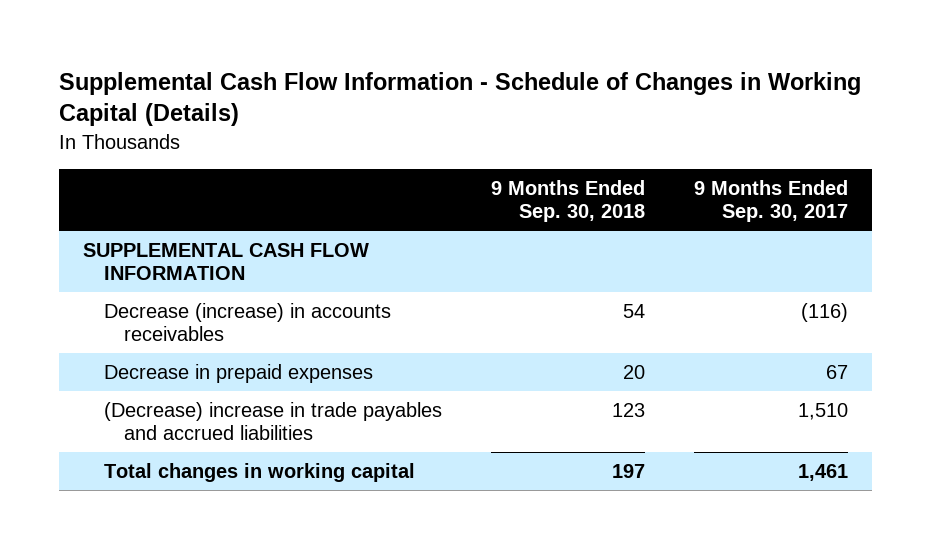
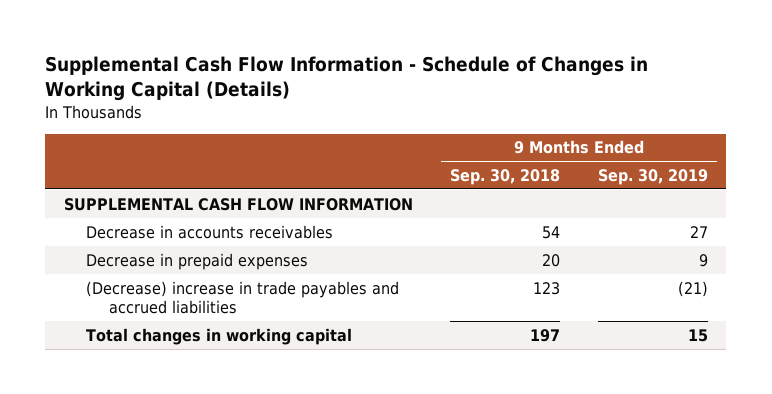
- | 9 Months Ended Sep. 30, 2018 | 9 Months Ended Sep. 30, 2017
+ | 9 Months Ended Sep. 30, 2018 | 9 Months Ended Sep. 30, 2019
- Decrease (increase) in accounts receivables | 54 | (116)
+ Decrease in accounts receivables | 54 | 27

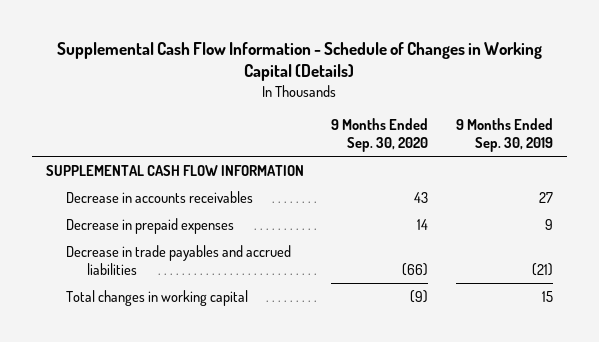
- | 9 Months Ended Sep. 30, 2018 | 9 Months Ended Sep. 30, 2019
+ | 9 Months Ended Sep. 30, 2020 | 9 Months Ended Sep. 30, 2019
- (Decrease) increase in trade payables and accrued liabilities | 123 | (21)
+ Decrease in trade payables and accrued liabilities | (66) | (21)

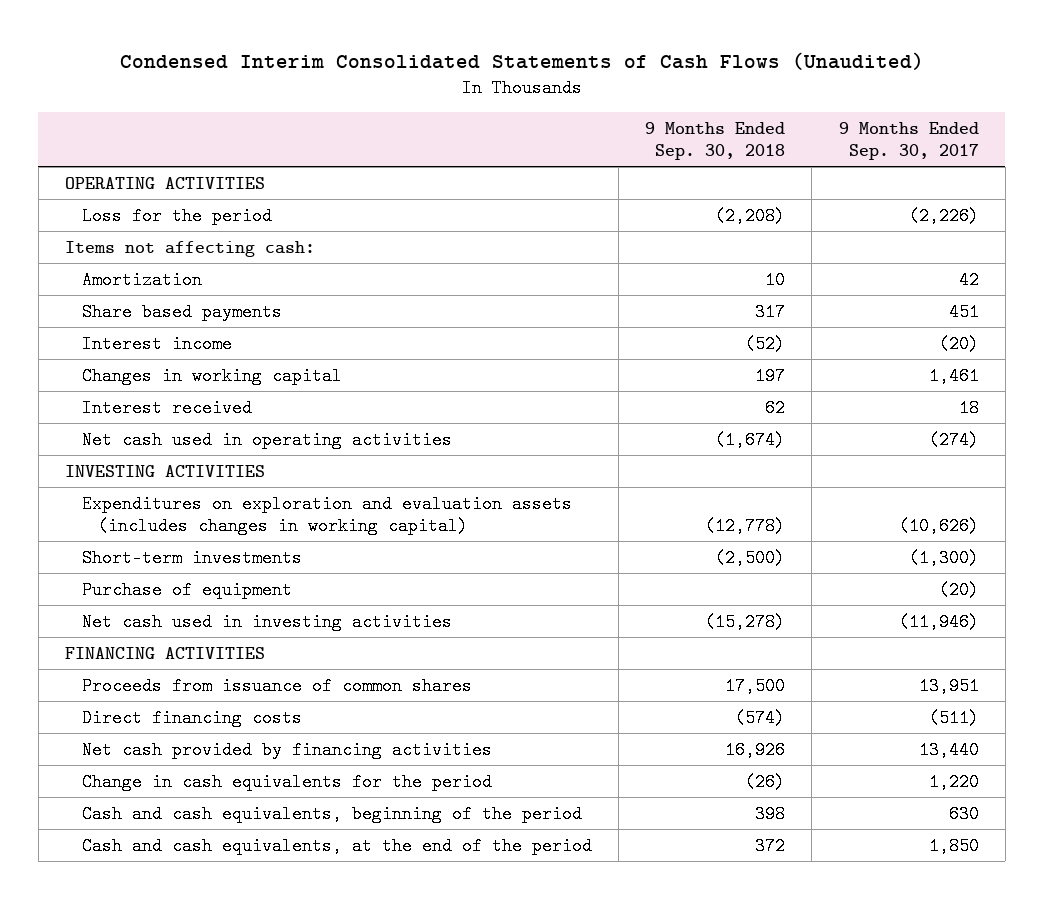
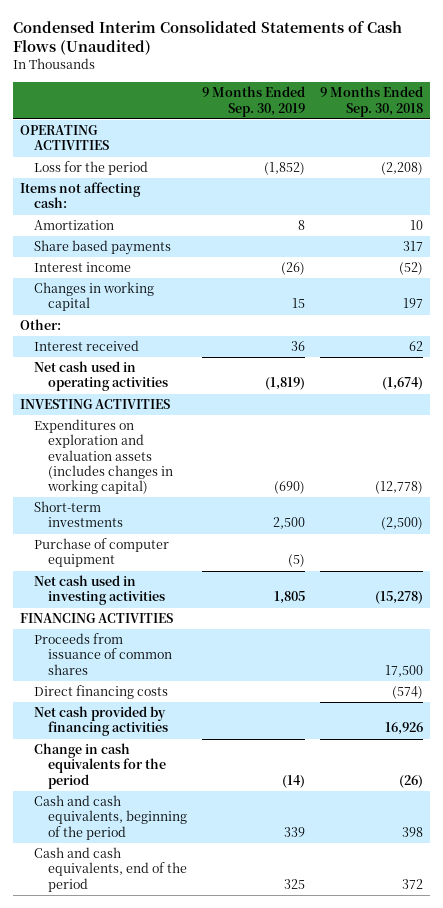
- | 9 Months Ended Sep. 30, 2018 | 9 Months Ended Sep. 30, 2017
+ | 9 Months Ended Sep. 30, 2019 | 9 Months Ended Sep. 30, 2018
+ Other:
- Purchase of equipment | | (20)
+ Purchase of computer equipment | (5) |
- Cash and cash equivalents, at the end of the period | 372 | 1,850
+ Cash and cash equivalents, end of the period | 325 | 372

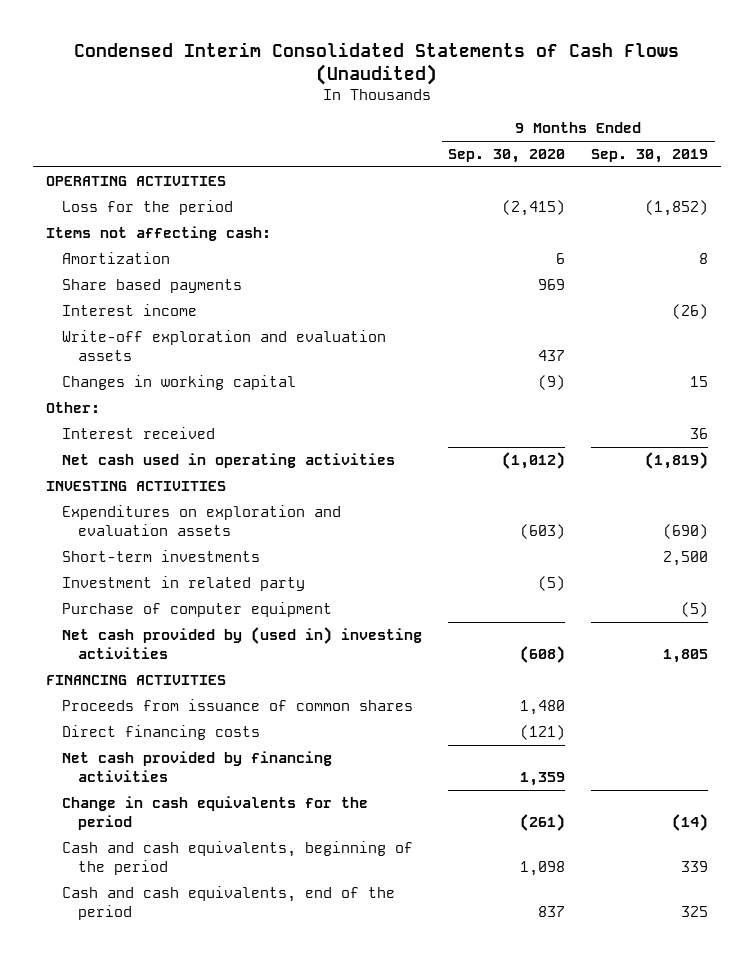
- | 9 Months Ended Sep. 30, 2019 | 9 Months Ended Sep. 30, 2018
+ | 9 Months Ended Sep. 30, 2020 | 9 Months Ended Sep. 30, 2019
+ Write-off exploration and evaluation assets | 437 |
- Expenditures on exploration and evaluation assets (includes changes in working capital) | (690) | (12,778)
+ Expenditures on exploration and evaluation assets | (603) | (690)
+ Investment in related party | (5) |
- Net cash used in investing activities | 1,805 | (15,278)
+ Net cash provided by (used in) investing activities | (608) | 1,805

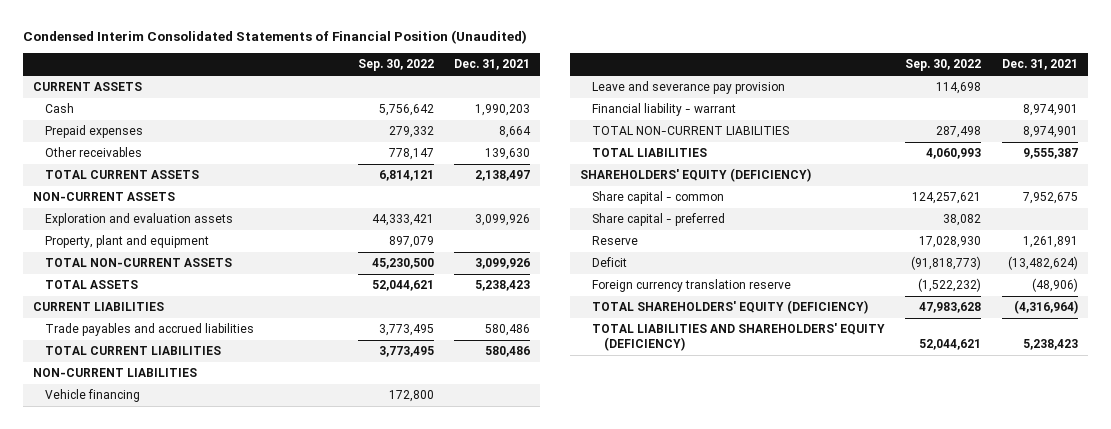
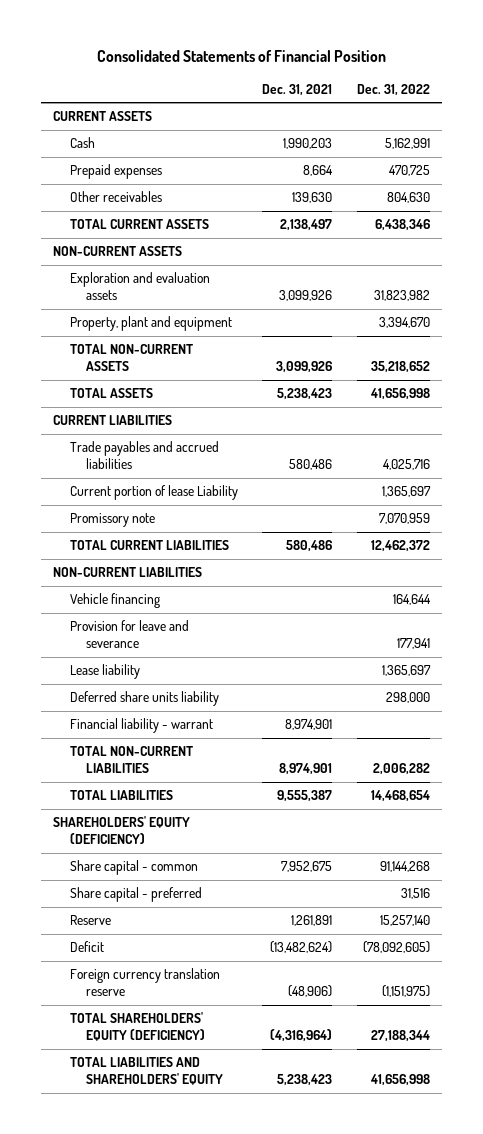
- Condensed Interim Consolidated Statements of Financial Position (Unaudited)
+ Consolidated Statements of Financial Position
- | Sep. 30, 2022 | Dec. 31, 2021
+ | Dec. 31, 2021 | Dec. 31, 2022
+ Current portion of lease Liability | | 1,365,697
+ Promissory note | | 7,070,959
- Leave and severance pay provision | 114,698 |
+ Provision for leave and severance | | 177,941
+ Lease liability | | 1,365,697
+ Deferred share units liability | | 298,000
- TOTAL LIABILITIES AND SHAREHOLDERS' EQUITY (DEFICIENCY) | 52,044,621 | 5,238,423
+ TOTAL LIABILITIES AND SHAREHOLDERS' EQUITY | 5,238,423 | 41,656,998

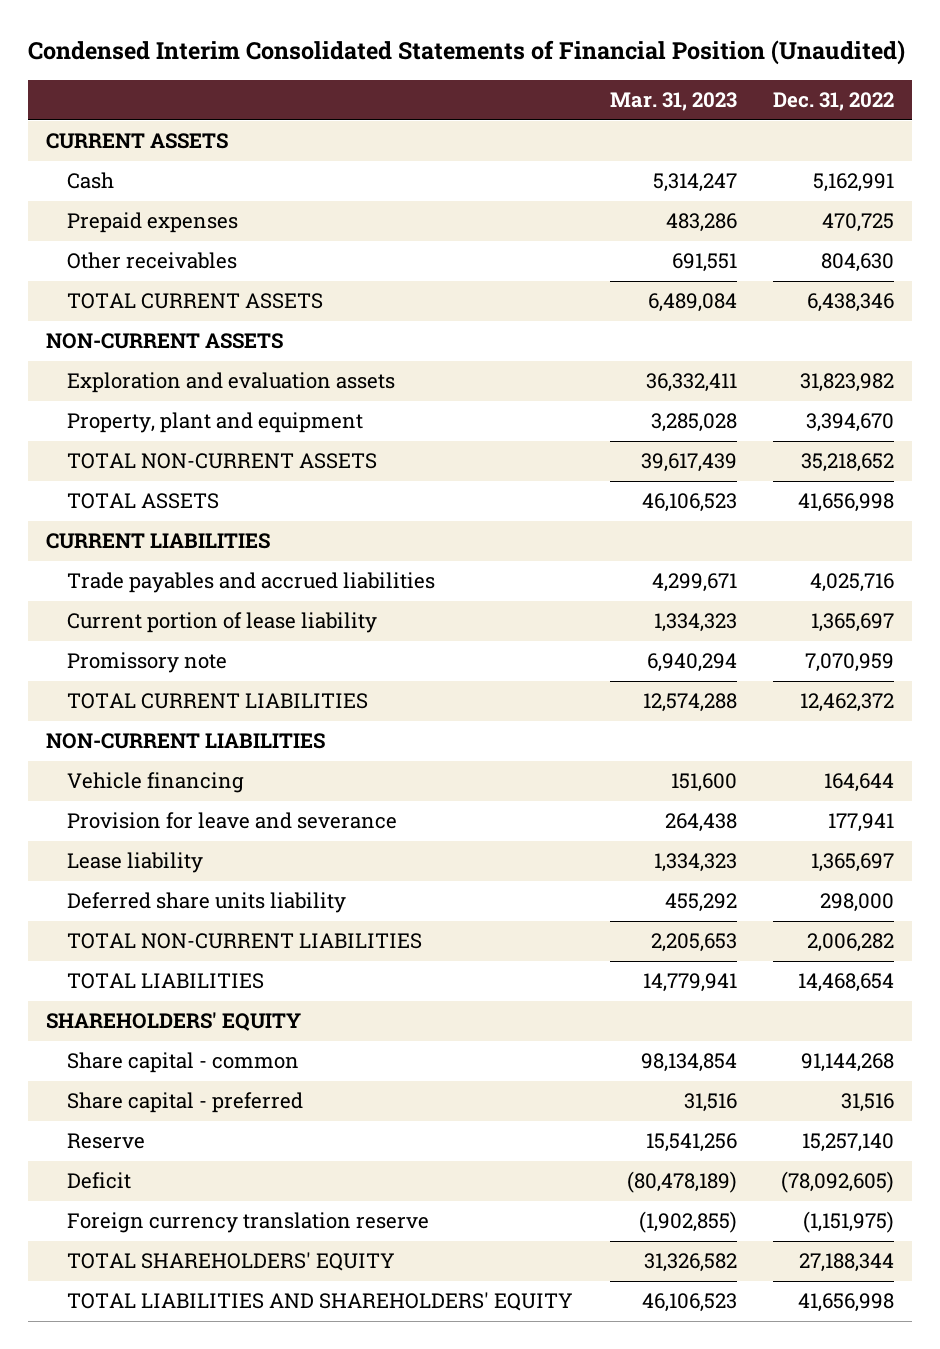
- Consolidated Statements of Financial Position
+ Condensed Interim Consolidated Statements of Financial Position (Unaudited)
- | Dec. 31, 2021 | Dec. 31, 2022
+ | Mar. 31, 2023 | Dec. 31, 2022
- Current portion of lease Liability | | 1,365,697
+ Current portion of lease liability | 1,334,323 | 1,365,697
- Financial liability - warrant | 8,974,901 |
- SHAREHOLDERS' EQUITY (DEFICIENCY)
+ SHAREHOLDERS' EQUITY
- TOTAL SHAREHOLDERS' EQUITY (DEFICIENCY) | (4,316,964) | 27,188,344
+ TOTAL SHAREHOLDERS' EQUITY | 31,326,582 | 27,188,344

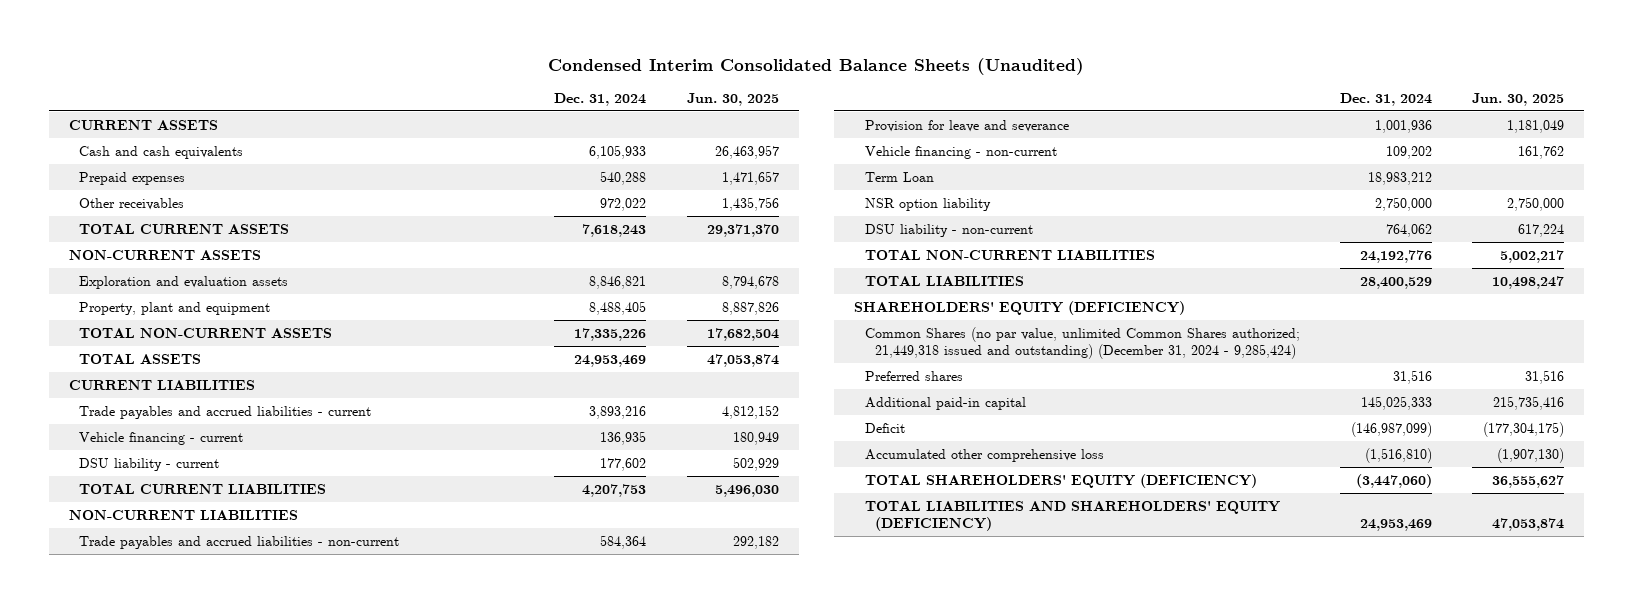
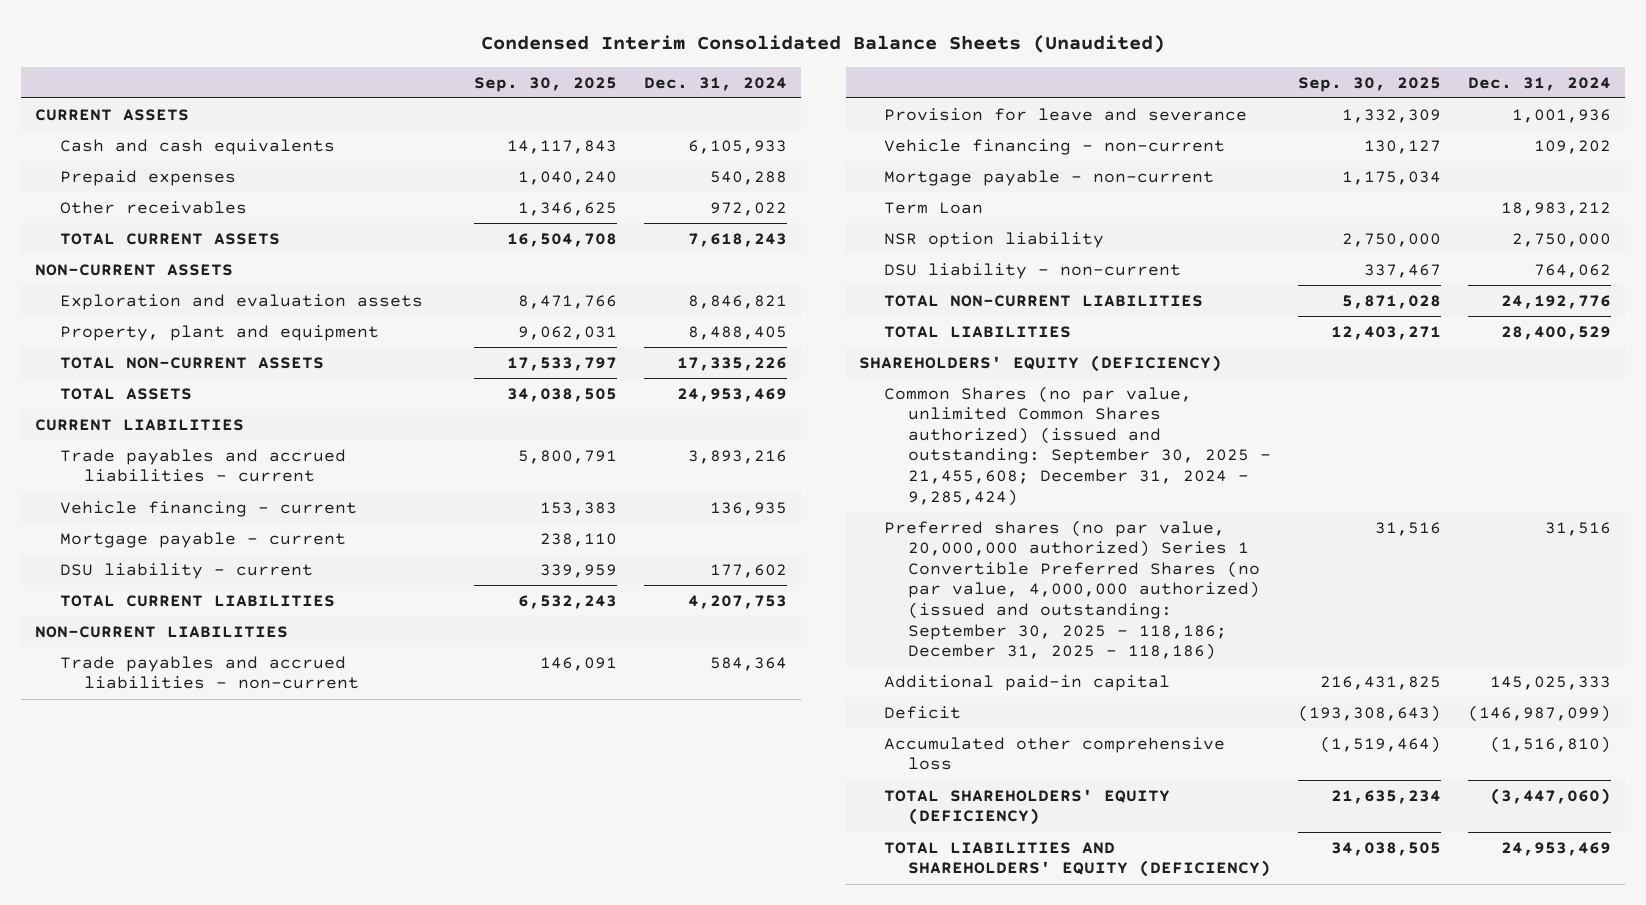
- | Dec. 31, 2024 | Jun. 30, 2025
+ | Sep. 30, 2025 | Dec. 31, 2024
+ Mortgage payable - current | 238,110 |
+ Mortgage payable - non-current | 1,175,034 |
- Common Shares (no par value, unlimited Common Shares authorized; 21,449,318 issued and outstanding) (December 31, 2024 - 9,285,424)
- Preferred shares | 31,516 | 31,516
+ Common Shares (no par value, unlimited Common Shares authorized) (issued and outstanding: September 30, 2025 - 21,455,608; December 31, 2024 - 9,285,424)
+ Preferred shares (no par value, 20,000,000 authorized) Series 1 Convertible Preferred Shares (no par value, 4,000,000 authorized) (issued and outstanding: September 30, 2025 - 118,186; December 31, 2025 - 118,186) | 31,516 | 31,516

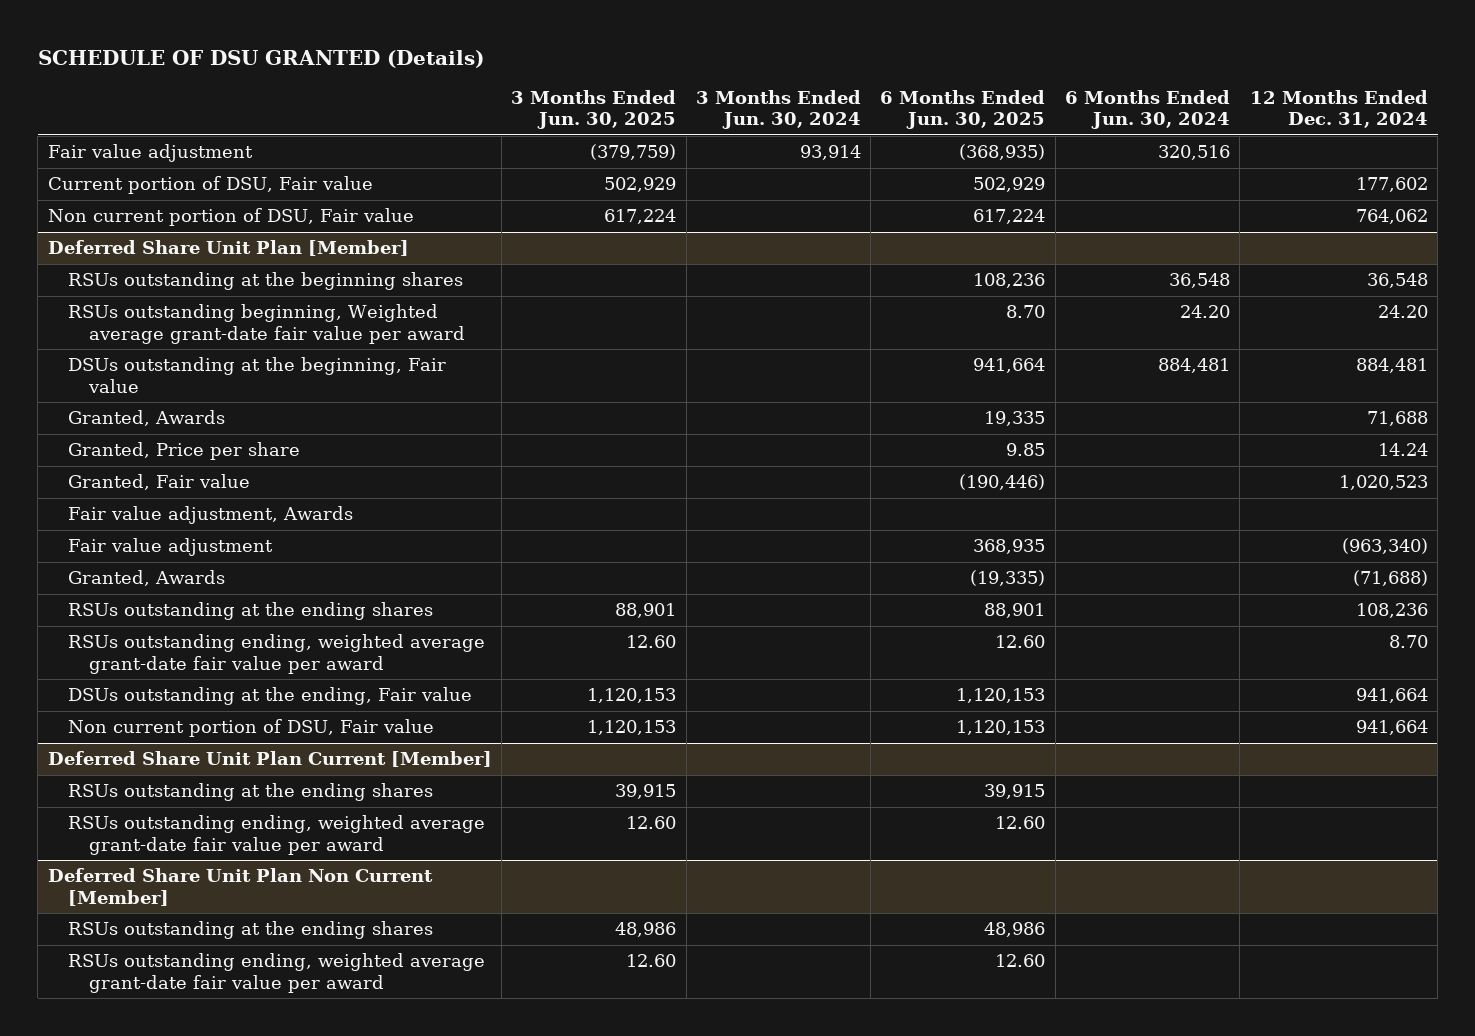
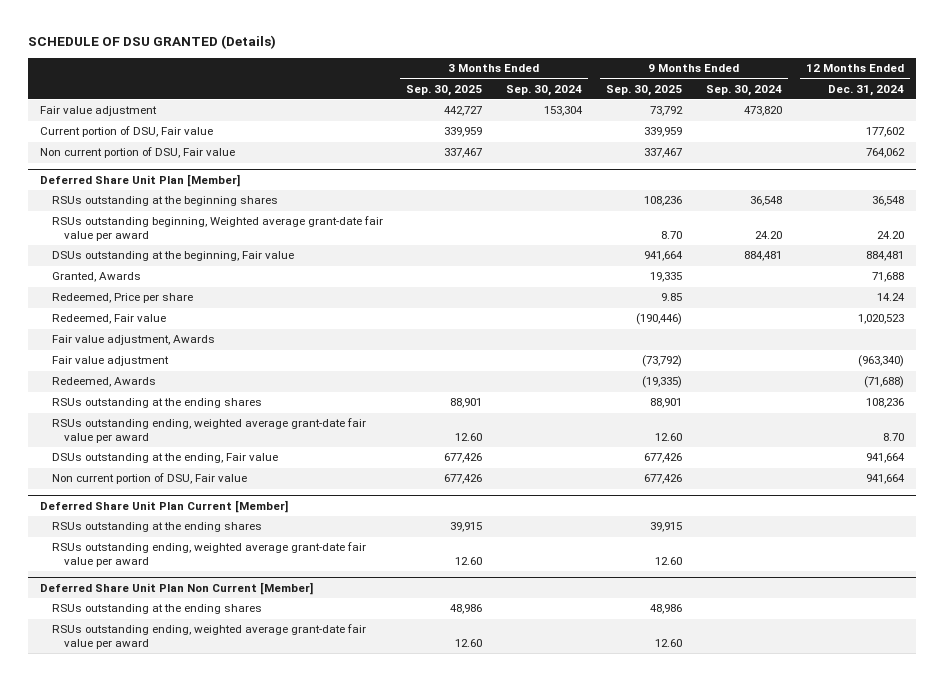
- | 3 Months Ended Jun. 30, 2025 | 3 Months Ended Jun. 30, 2024 | 6 Months Ended Jun. 30, 2025 | 6 Months Ended Jun. 30, 2024 | 12 Months Ended Dec. 31, 2024
+ | 3 Months Ended Sep. 30, 2025 | 3 Months Ended Sep. 30, 2024 | 9 Months Ended Sep. 30, 2025 | 9 Months Ended Sep. 30, 2024 | 12 Months Ended Dec. 31, 2024
@ Deferred Share Unit Plan [Member]
- Granted, Price per share | | | 9.85 | | 14.24
- Granted, Fair value | | | (190,446) | | 1,020,523
+ Redeemed, Price per share | | | 9.85 | | 14.24
+ Redeemed, Fair value | | | (190,446) | | 1,020,523
- Granted, Awards | | | (19,335) | | (71,688)
+ Redeemed, Awards | | | (19,335) | | (71,688)

